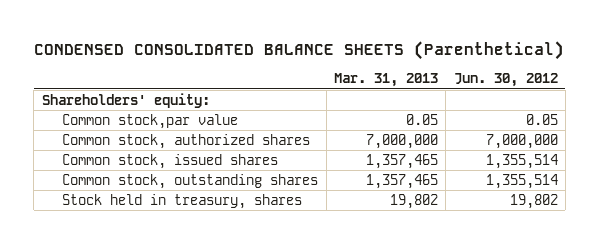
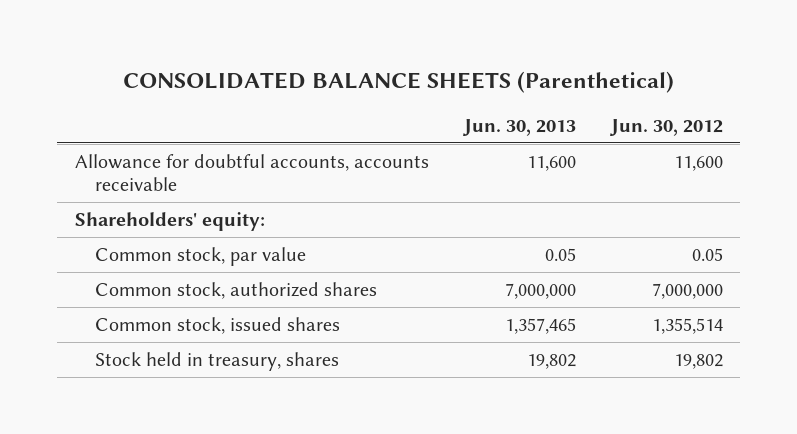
- CONDENSED CONSOLIDATED BALANCE SHEETS (Parenthetical)
+ CONSOLIDATED BALANCE SHEETS (Parenthetical)
- | Mar. 31, 2013 | Jun. 30, 2012
+ | Jun. 30, 2013 | Jun. 30, 2012
+ Allowance for doubtful accounts, accounts receivable | 11,600 | 11,600
- Common stock,par value | 0.05 | 0.05
+ Common stock, par value | 0.05 | 0.05
- Common stock, outstanding shares | 1,357,465 | 1,355,514

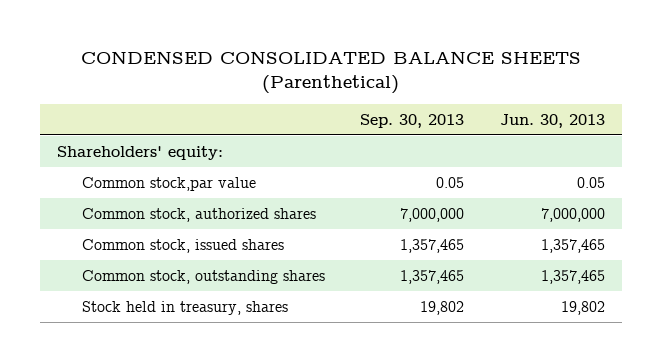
- CONSOLIDATED BALANCE SHEETS (Parenthetical)
+ CONDENSED CONSOLIDATED BALANCE SHEETS (Parenthetical)
- | Jun. 30, 2013 | Jun. 30, 2012
+ | Sep. 30, 2013 | Jun. 30, 2013
- Allowance for doubtful accounts, accounts receivable | 11,600 | 11,600
- Common stock, par value | 0.05 | 0.05
+ Common stock,par value | 0.05 | 0.05
+ Common stock, outstanding shares | 1,357,465 | 1,357,465

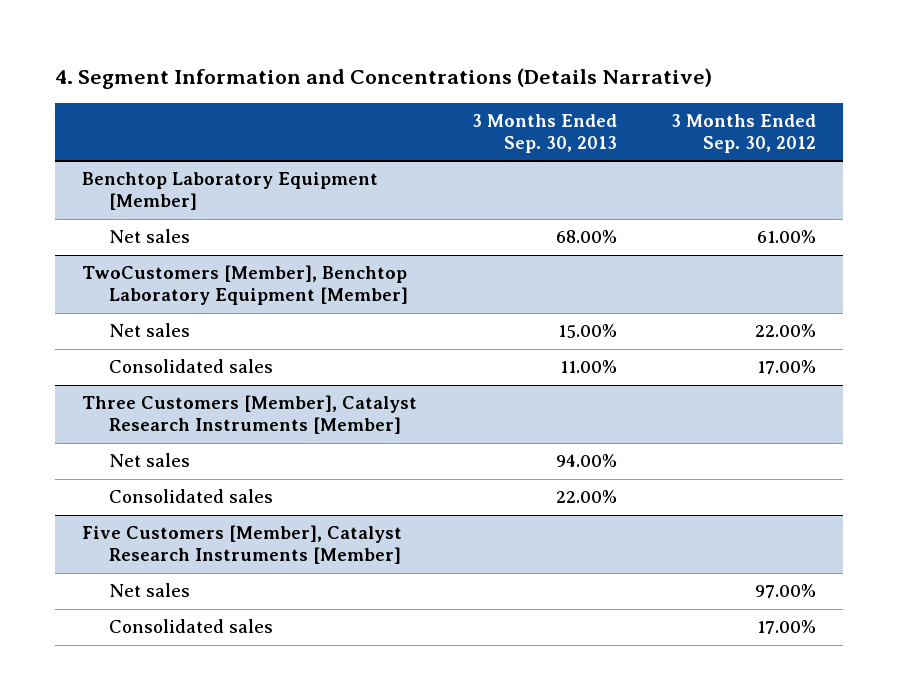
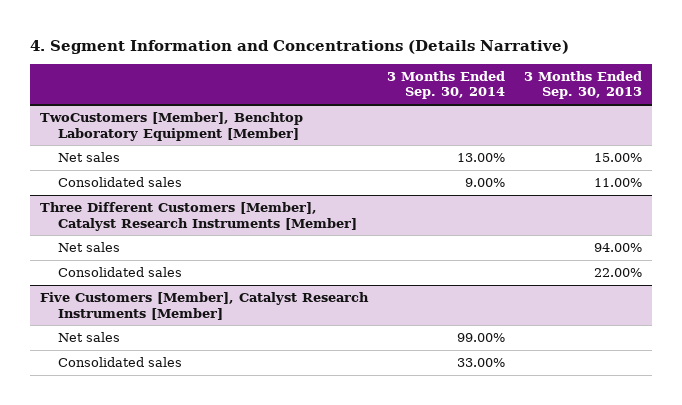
- | 3 Months Ended Sep. 30, 2013 | 3 Months Ended Sep. 30, 2012
+ | 3 Months Ended Sep. 30, 2014 | 3 Months Ended Sep. 30, 2013
- Benchtop Laboratory Equipment [Member]
- Net sales | 68.00% | 61.00%
- Three Customers [Member], Catalyst Research Instruments [Member]
+ Three Different Customers [Member], Catalyst Research Instruments [Member]

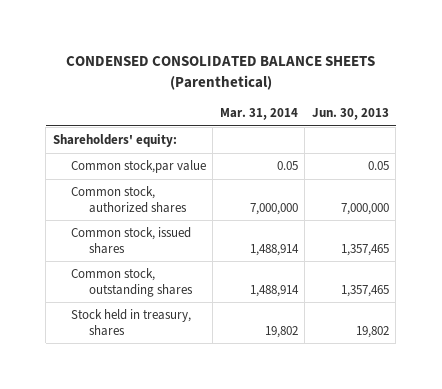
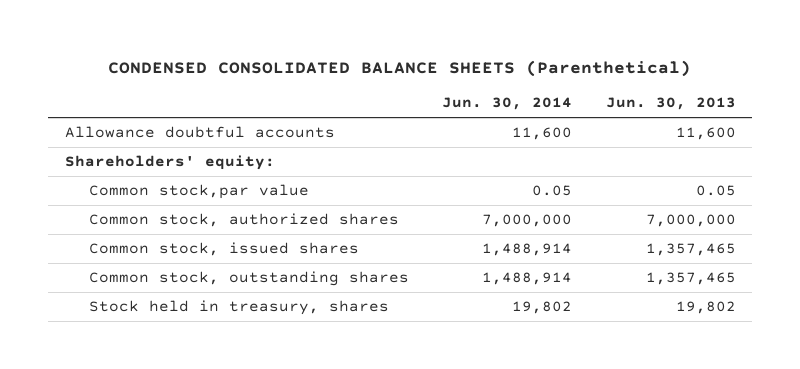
- | Mar. 31, 2014 | Jun. 30, 2013
+ | Jun. 30, 2014 | Jun. 30, 2013
+ Allowance doubtful accounts | 11,600 | 11,600

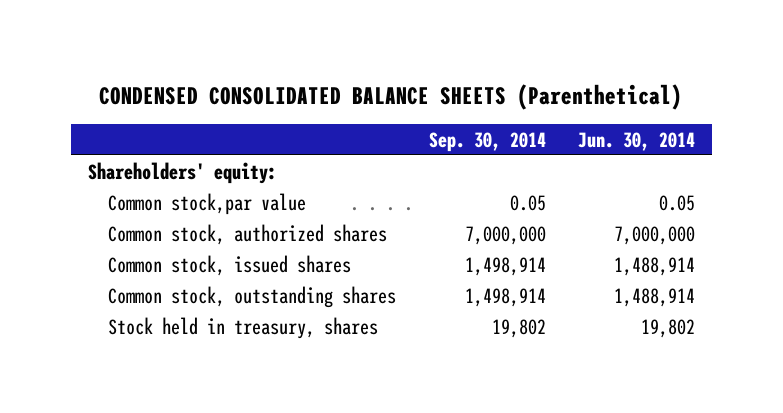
- | Jun. 30, 2014 | Jun. 30, 2013
+ | Sep. 30, 2014 | Jun. 30, 2014
- Allowance doubtful accounts | 11,600 | 11,600

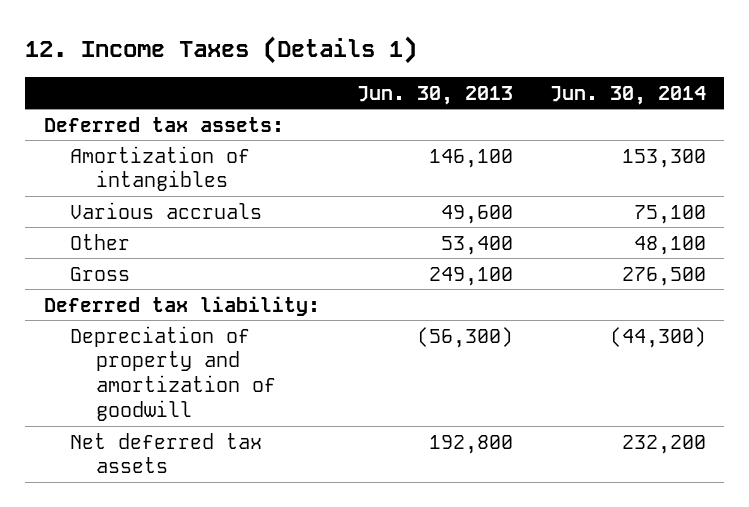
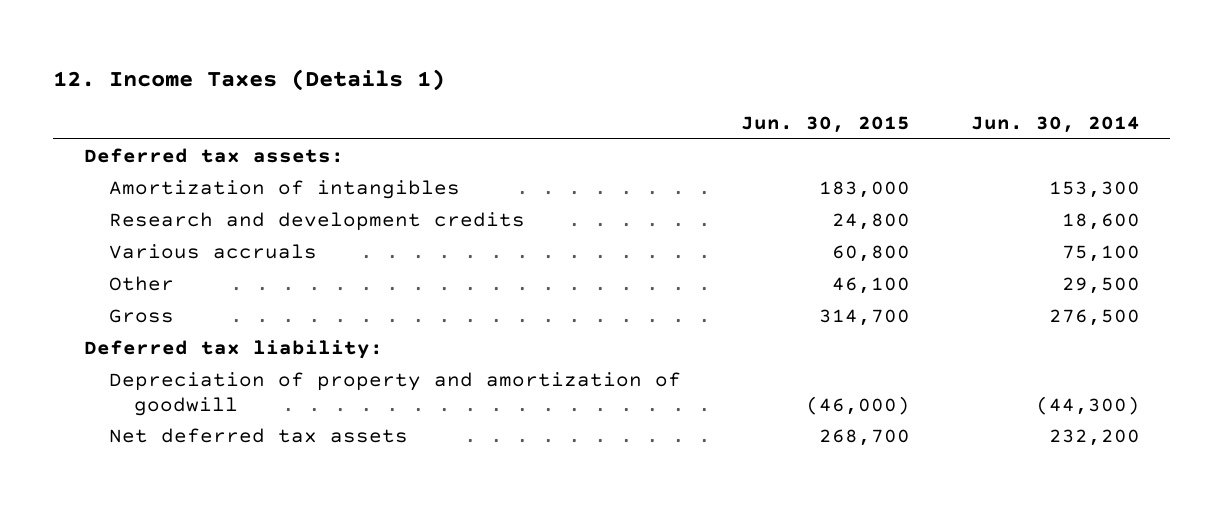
- | Jun. 30, 2013 | Jun. 30, 2014
+ | Jun. 30, 2015 | Jun. 30, 2014
+ Research and development credits | 24,800 | 18,600
- Other | 53,400 | 48,100
+ Other | 46,100 | 29,500

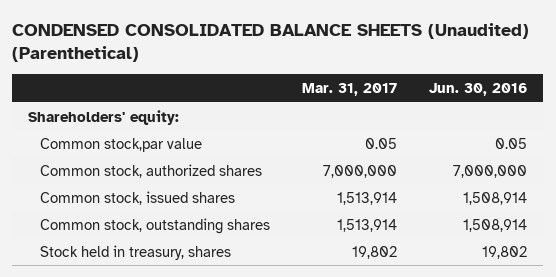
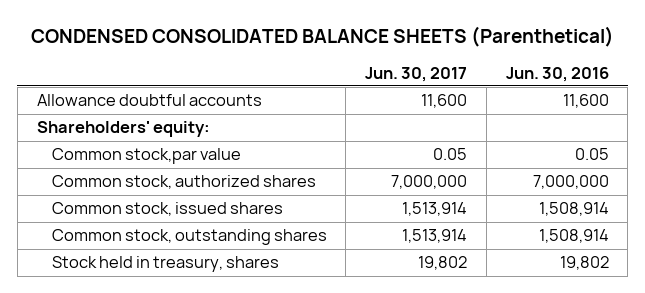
- CONDENSED CONSOLIDATED BALANCE SHEETS (Unaudited) (Parenthetical)
+ CONDENSED CONSOLIDATED BALANCE SHEETS (Parenthetical)
- | Mar. 31, 2017 | Jun. 30, 2016
+ | Jun. 30, 2017 | Jun. 30, 2016
+ Allowance doubtful accounts | 11,600 | 11,600

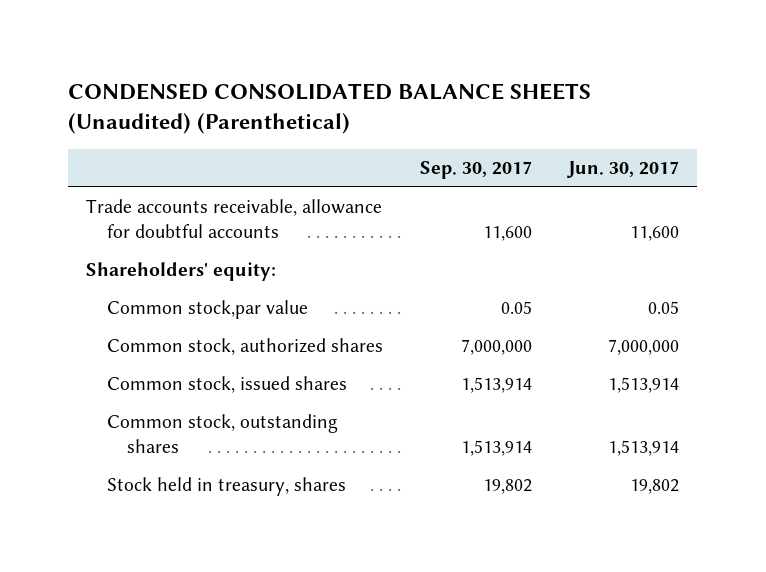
- CONDENSED CONSOLIDATED BALANCE SHEETS (Parenthetical)
+ CONDENSED CONSOLIDATED BALANCE SHEETS (Unaudited) (Parenthetical)
- | Jun. 30, 2017 | Jun. 30, 2016
+ | Sep. 30, 2017 | Jun. 30, 2017
- Allowance doubtful accounts | 11,600 | 11,600
+ Trade accounts receivable, allowance for doubtful accounts | 11,600 | 11,600

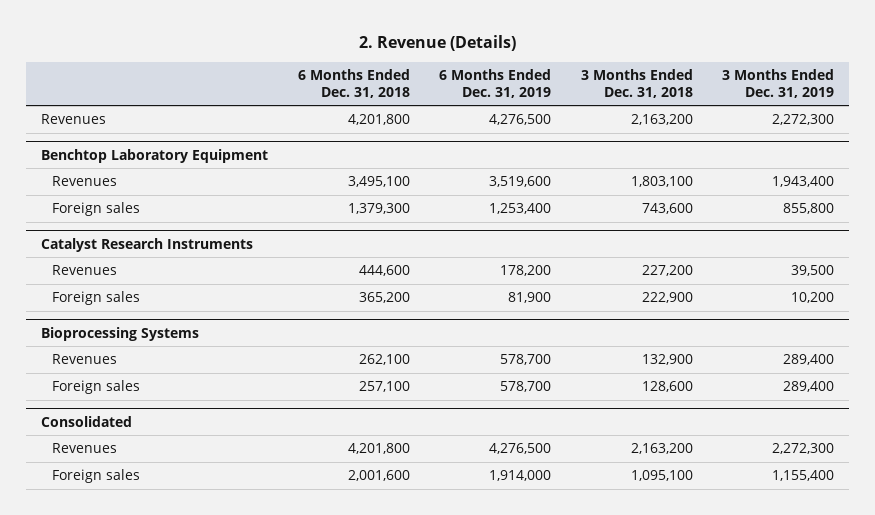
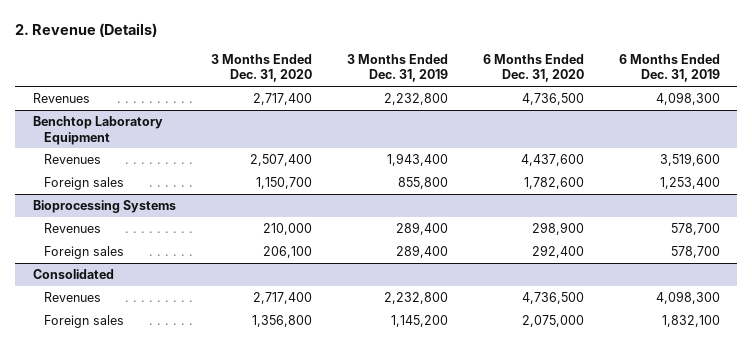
- | 6 Months Ended Dec. 31, 2018 | 6 Months Ended Dec. 31, 2019 | 3 Months Ended Dec. 31, 2018 | 3 Months Ended Dec. 31, 2019
+ | 3 Months Ended Dec. 31, 2020 | 3 Months Ended Dec. 31, 2019 | 6 Months Ended Dec. 31, 2020 | 6 Months Ended Dec. 31, 2019
- Revenues | 4,201,800 | 4,276,500 | 2,163,200 | 2,272,300
+ Revenues | 2,717,400 | 2,232,800 | 4,736,500 | 4,098,300
- Catalyst Research Instruments
- Revenues | 444,600 | 178,200 | 227,200 | 39,500
- Foreign sales | 365,200 | 81,900 | 222,900 | 10,200
@ Consolidated
- Revenues | 4,201,800 | 4,276,500 | 2,163,200 | 2,272,300
- Foreign sales | 2,001,600 | 1,914,000 | 1,095,100 | 1,155,400
+ Revenues | 2,717,400 | 2,232,800 | 4,736,500 | 4,098,300
+ Foreign sales | 1,356,800 | 1,145,200 | 2,075,000 | 1,832,100

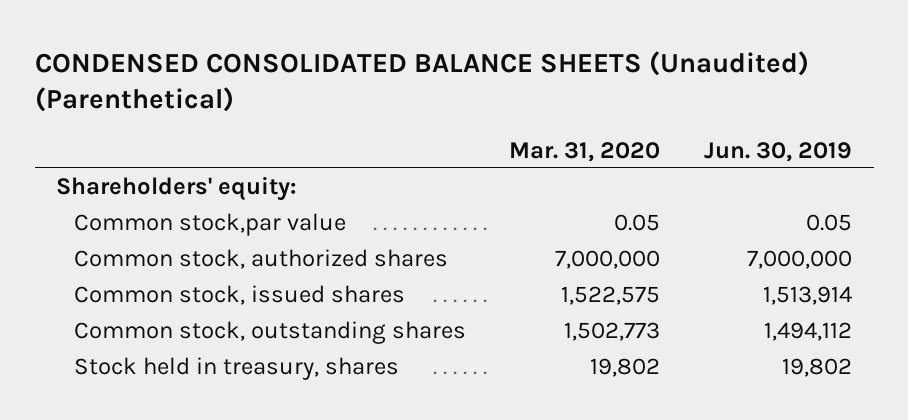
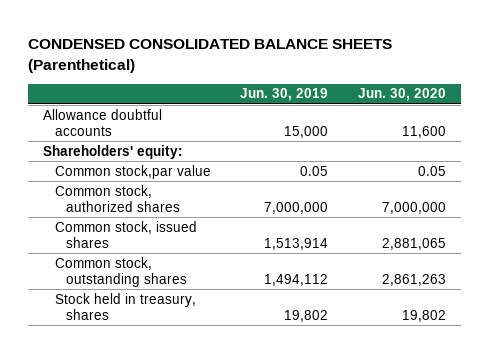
- CONDENSED CONSOLIDATED BALANCE SHEETS (Unaudited) (Parenthetical)
+ CONDENSED CONSOLIDATED BALANCE SHEETS (Parenthetical)
- | Mar. 31, 2020 | Jun. 30, 2019
+ | Jun. 30, 2019 | Jun. 30, 2020
+ Allowance doubtful accounts | 15,000 | 11,600

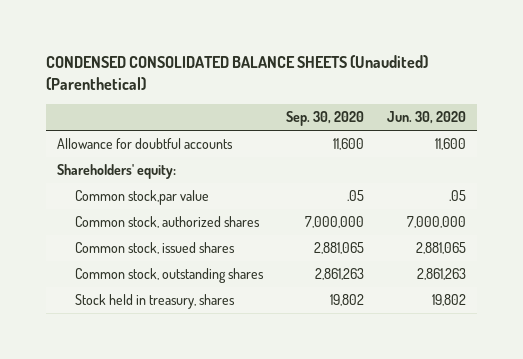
- CONDENSED CONSOLIDATED BALANCE SHEETS (Parenthetical)
+ CONDENSED CONSOLIDATED BALANCE SHEETS (Unaudited) (Parenthetical)
- | Jun. 30, 2019 | Jun. 30, 2020
+ | Sep. 30, 2020 | Jun. 30, 2020
- Allowance doubtful accounts | 15,000 | 11,600
+ Allowance for doubtful accounts | 11,600 | 11,600
- Common stock,par value | 0.05 | 0.05
+ Common stock,par value | .05 | .05

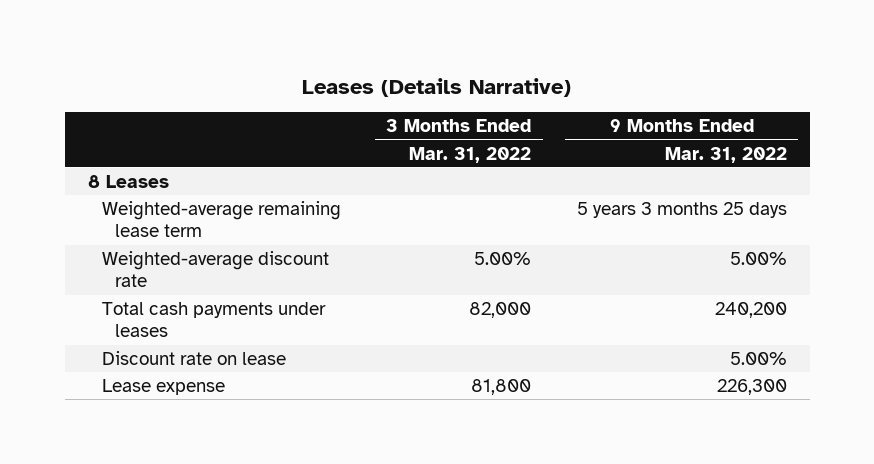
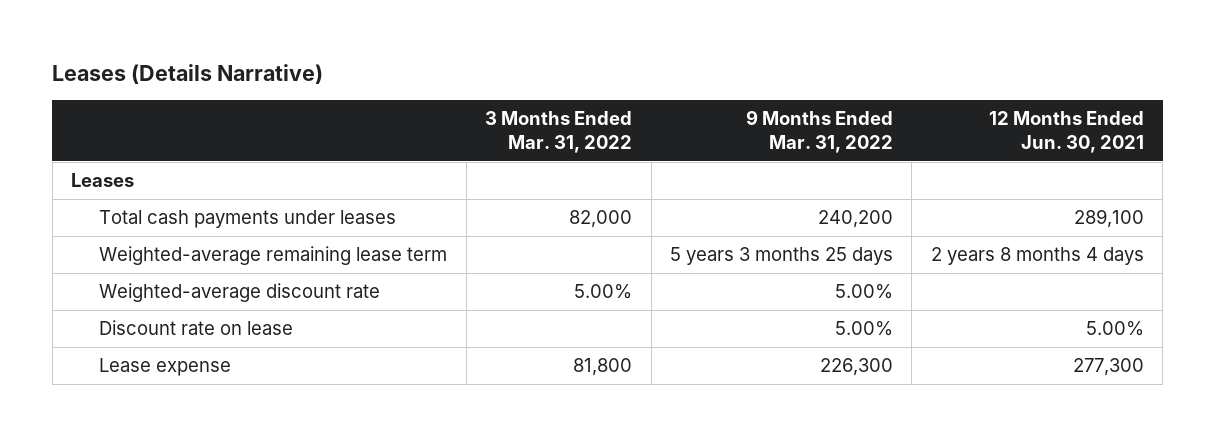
- | 3 Months Ended Mar. 31, 2022 | 9 Months Ended Mar. 31, 2022
+ | 3 Months Ended Mar. 31, 2022 | 9 Months Ended Mar. 31, 2022 | 12 Months Ended Jun. 30, 2021
- 8 Leases
+ Leases
moved up: Total cash payments under leases | 82,000 | 240,200 | 289,100

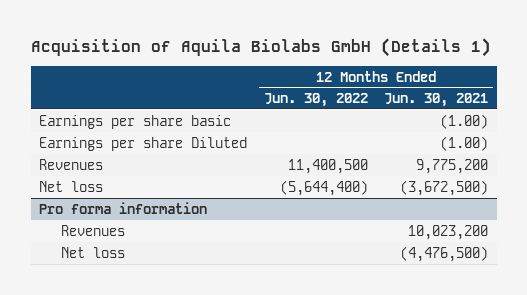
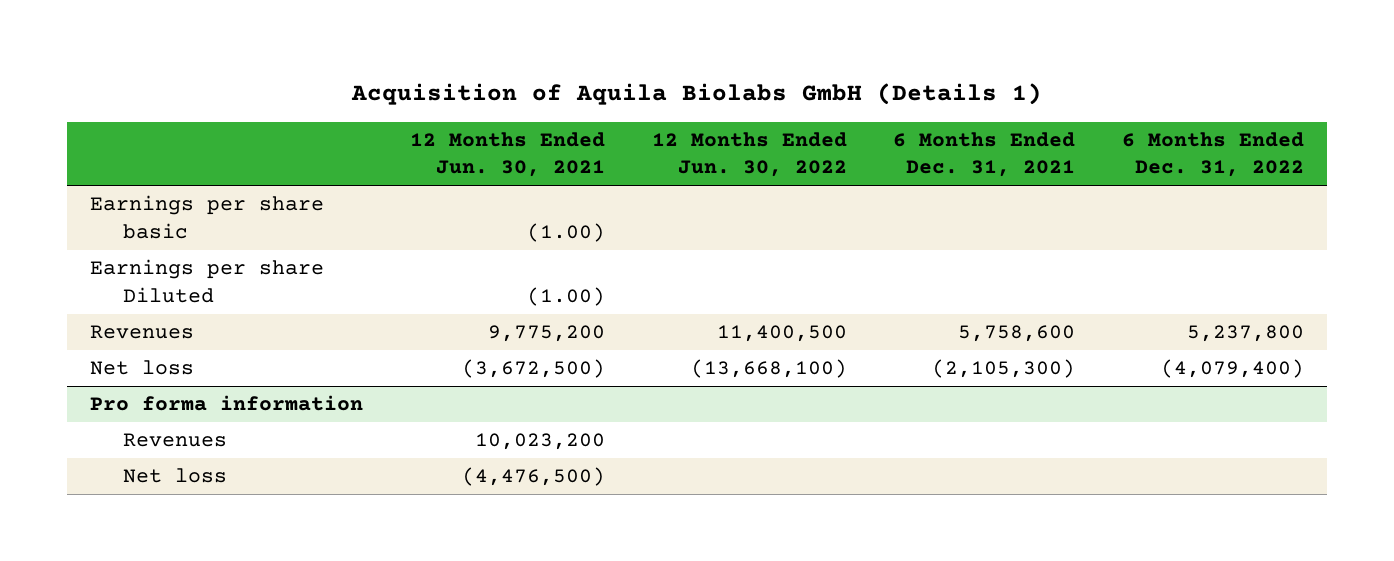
- | 12 Months Ended Jun. 30, 2022 | 12 Months Ended Jun. 30, 2021
+ | 12 Months Ended Jun. 30, 2021 | 12 Months Ended Jun. 30, 2022 | 6 Months Ended Dec. 31, 2021 | 6 Months Ended Dec. 31, 2022
- Net loss | (5,644,400) | (3,672,500)
+ Net loss | (3,672,500) | (13,668,100) | (2,105,300) | (4,079,400)

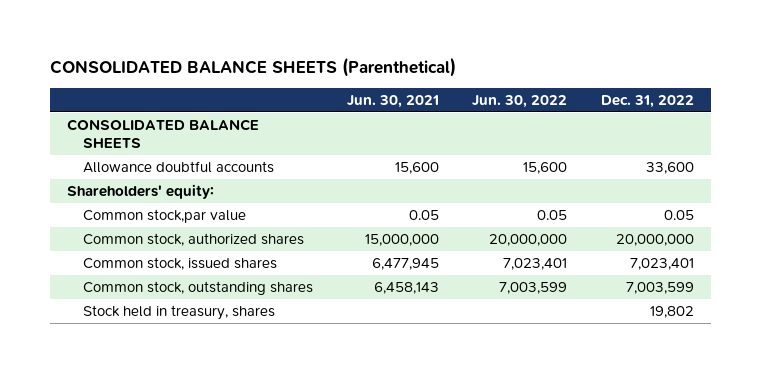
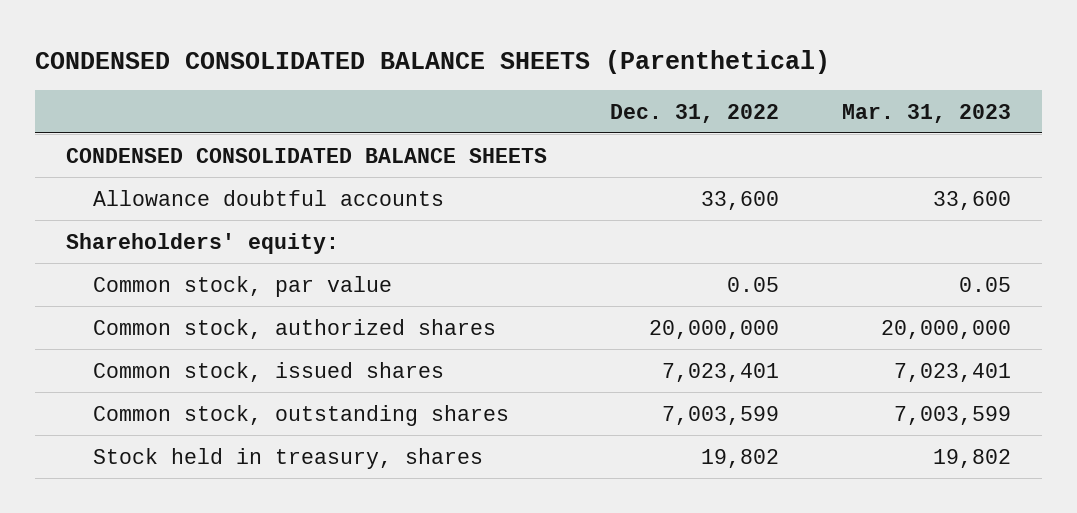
- CONSOLIDATED BALANCE SHEETS (Parenthetical)
+ CONDENSED CONSOLIDATED BALANCE SHEETS (Parenthetical)
- | Jun. 30, 2021 | Jun. 30, 2022 | Dec. 31, 2022
+ | Dec. 31, 2022 | Mar. 31, 2023
- CONSOLIDATED BALANCE SHEETS
+ CONDENSED CONSOLIDATED BALANCE SHEETS
- Common stock,par value | 0.05 | 0.05 | 0.05
+ Common stock, par value | 0.05 | 0.05

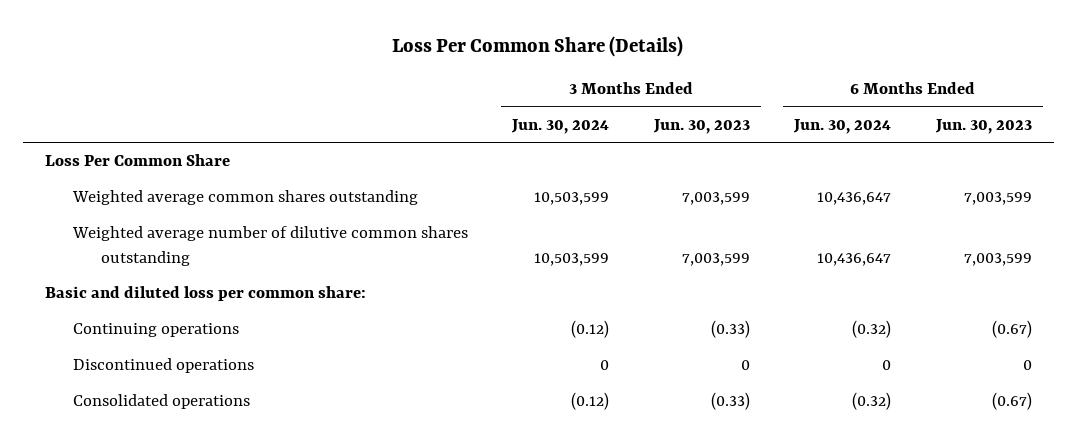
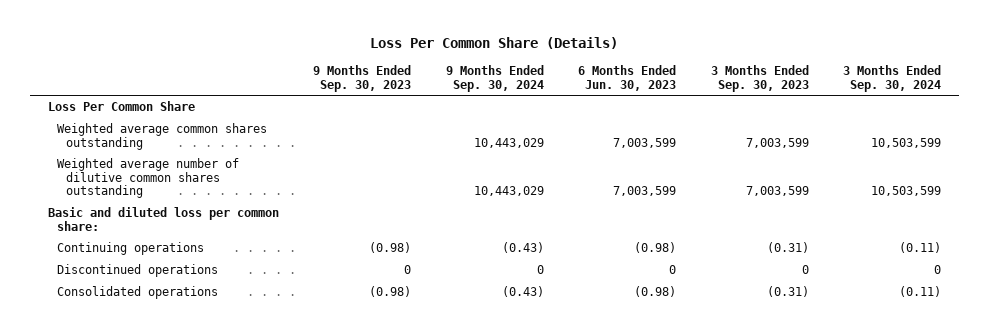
- | 3 Months Ended Jun. 30, 2024 | 3 Months Ended Jun. 30, 2023 | 6 Months Ended Jun. 30, 2024 | 6 Months Ended Jun. 30, 2023
+ | 9 Months Ended Sep. 30, 2023 | 9 Months Ended Sep. 30, 2024 | 6 Months Ended Jun. 30, 2023 | 3 Months Ended Sep. 30, 2023 | 3 Months Ended Sep. 30, 2024
- Continuing operations | (0.12) | (0.33) | (0.32) | (0.67)
+ Continuing operations | (0.98) | (0.43) | (0.98) | (0.31) | (0.11)
- Consolidated operations | (0.12) | (0.33) | (0.32) | (0.67)
+ Consolidated operations | (0.98) | (0.43) | (0.98) | (0.31) | (0.11)

